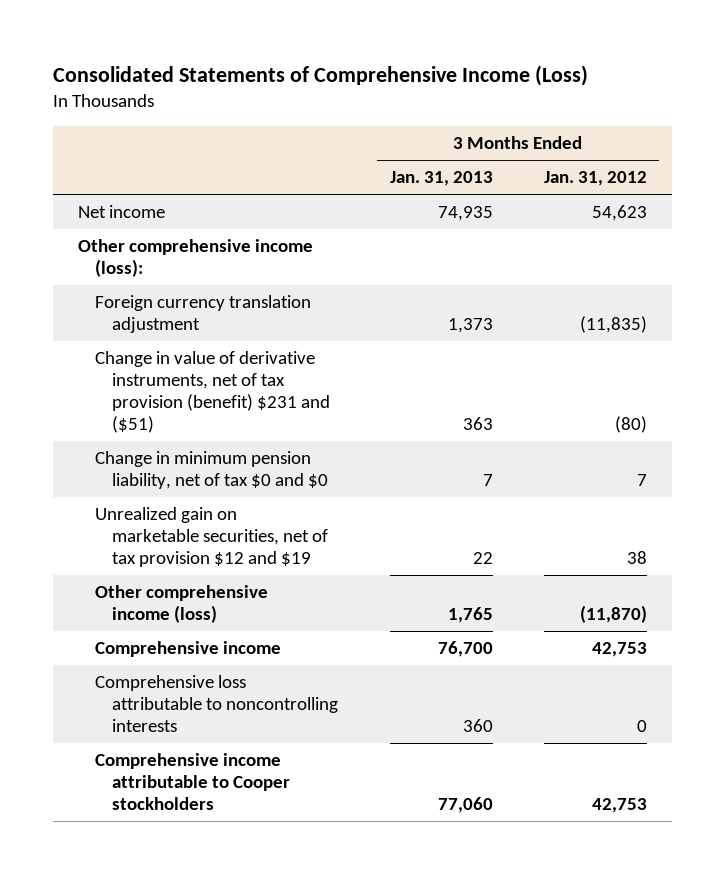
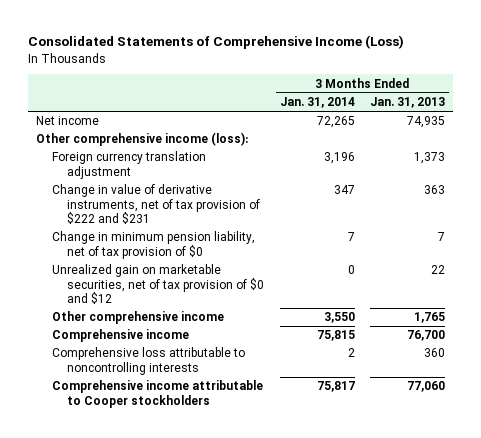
- | 3 Months Ended Jan. 31, 2013 | 3 Months Ended Jan. 31, 2012
+ | 3 Months Ended Jan. 31, 2014 | 3 Months Ended Jan. 31, 2013
- Change in value of derivative instruments, net of tax provision (benefit) $231 and ($51) | 363 | (80)
- Change in minimum pension liability, net of tax $0 and $0 | 7 | 7
- Unrealized gain on marketable securities, net of tax provision $12 and $19 | 22 | 38
- Other comprehensive income (loss) | 1,765 | (11,870)
+ Change in value of derivative instruments, net of tax provision of $222 and $231 | 347 | 363
+ Change in minimum pension liability, net of tax provision of $0 | 7 | 7
+ Unrealized gain on marketable securities, net of tax provision of $0 and $12 | 0 | 22
+ Other comprehensive income | 3,550 | 1,765

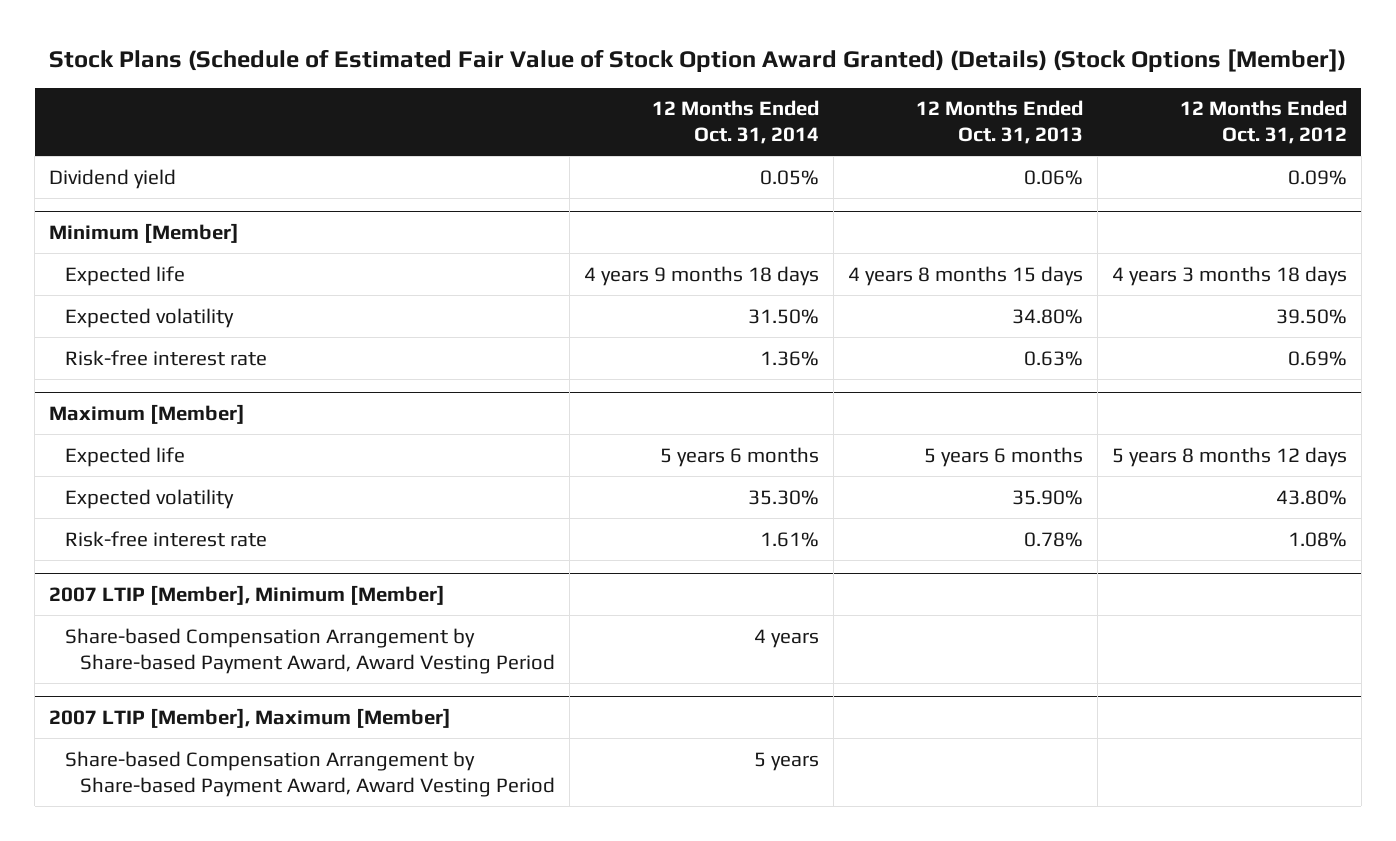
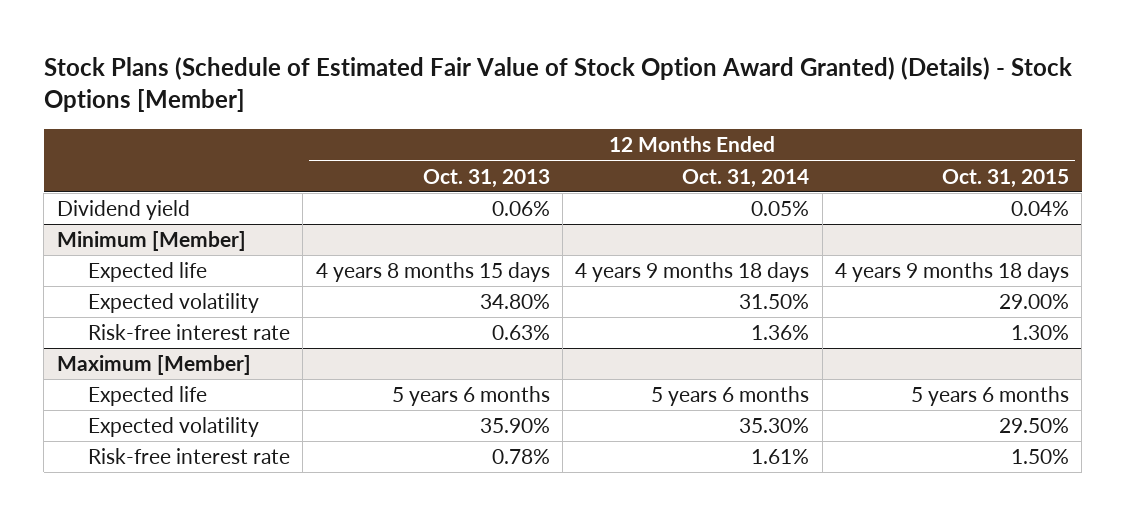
- Stock Plans (Schedule of Estimated Fair Value of Stock Option Award Granted) (Details) (Stock Options [Member])
+ Stock Plans (Schedule of Estimated Fair Value of Stock Option Award Granted) (Details) - Stock Options [Member]
- | 12 Months Ended Oct. 31, 2014 | 12 Months Ended Oct. 31, 2013 | 12 Months Ended Oct. 31, 2012
+ | 12 Months Ended Oct. 31, 2013 | 12 Months Ended Oct. 31, 2014 | 12 Months Ended Oct. 31, 2015
- 2007 LTIP [Member], Minimum [Member]
- Share-based Compensation Arrangement by Share-based Payment Award, Award Vesting Period | 4 years | |
- 2007 LTIP [Member], Maximum [Member]
- Share-based Compensation Arrangement by Share-based Payment Award, Award Vesting Period | 5 years | |

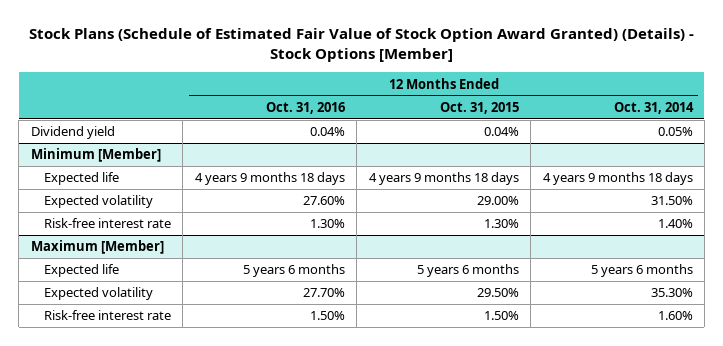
- | 12 Months Ended Oct. 31, 2013 | 12 Months Ended Oct. 31, 2014 | 12 Months Ended Oct. 31, 2015
+ | 12 Months Ended Oct. 31, 2016 | 12 Months Ended Oct. 31, 2015 | 12 Months Ended Oct. 31, 2014
@ Minimum [Member]
- Risk-free interest rate | 0.63% | 1.36% | 1.30%
+ Risk-free interest rate | 1.30% | 1.30% | 1.40%
@ Maximum [Member]
- Risk-free interest rate | 0.78% | 1.61% | 1.50%
+ Risk-free interest rate | 1.50% | 1.50% | 1.60%

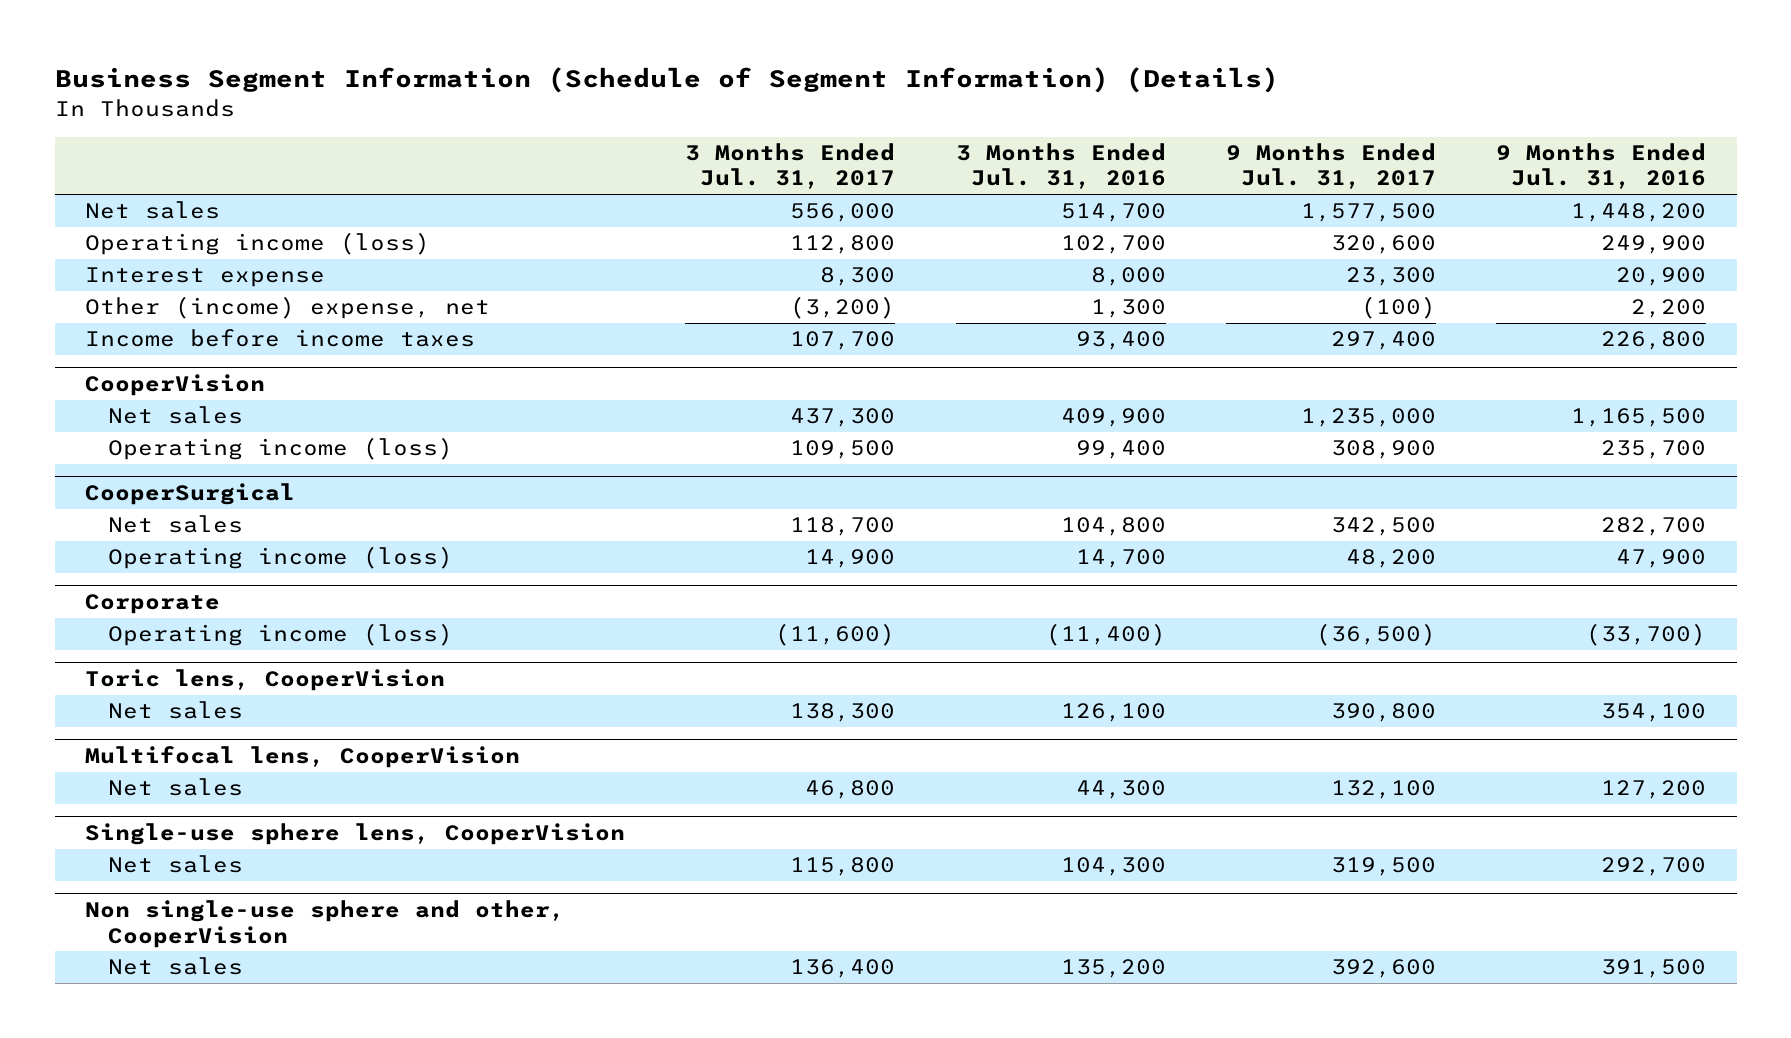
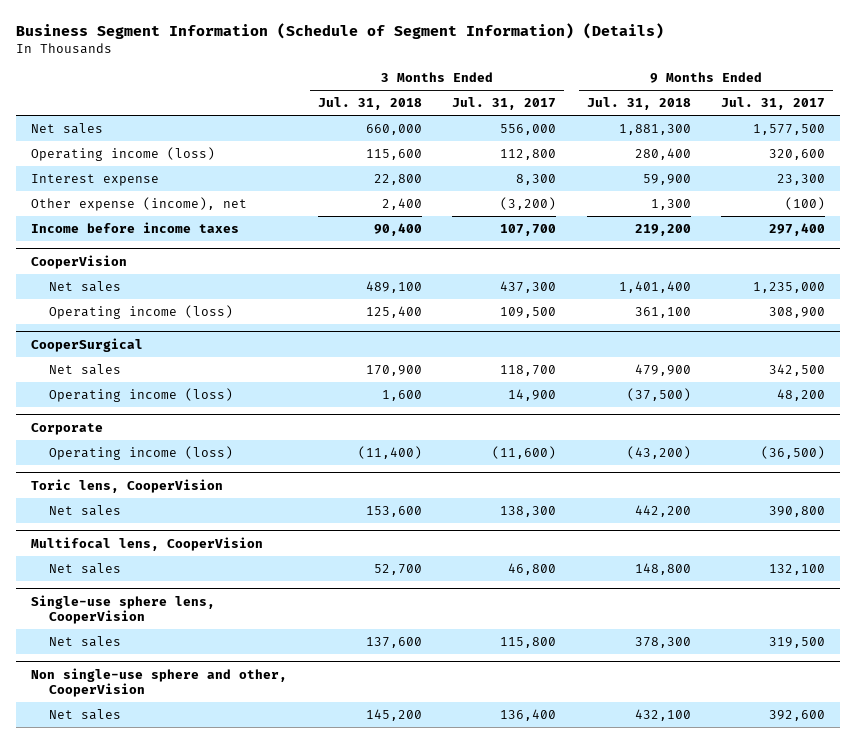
- | 3 Months Ended Jul. 31, 2017 | 3 Months Ended Jul. 31, 2016 | 9 Months Ended Jul. 31, 2017 | 9 Months Ended Jul. 31, 2016
+ | 3 Months Ended Jul. 31, 2018 | 3 Months Ended Jul. 31, 2017 | 9 Months Ended Jul. 31, 2018 | 9 Months Ended Jul. 31, 2017
- Other (income) expense, net | (3,200) | 1,300 | (100) | 2,200
+ Other expense (income), net | 2,400 | (3,200) | 1,300 | (100)

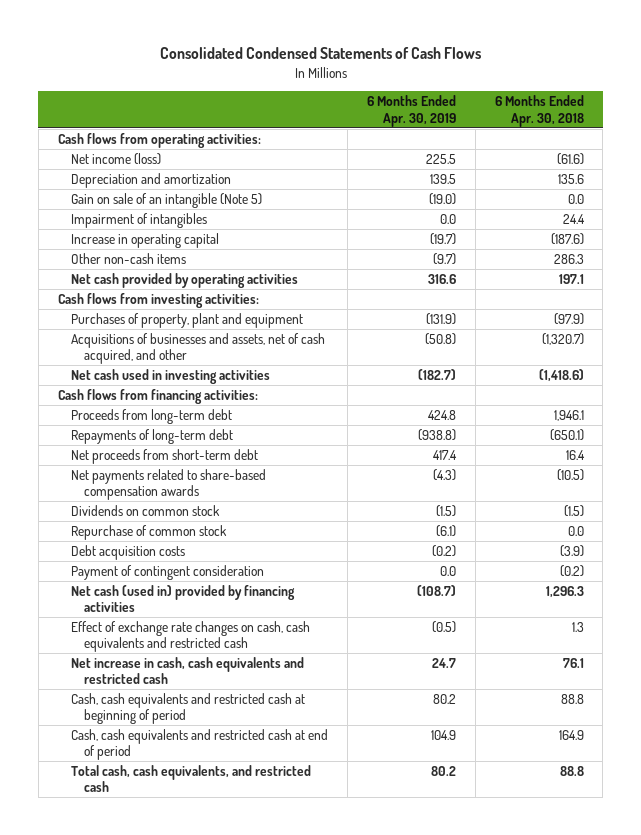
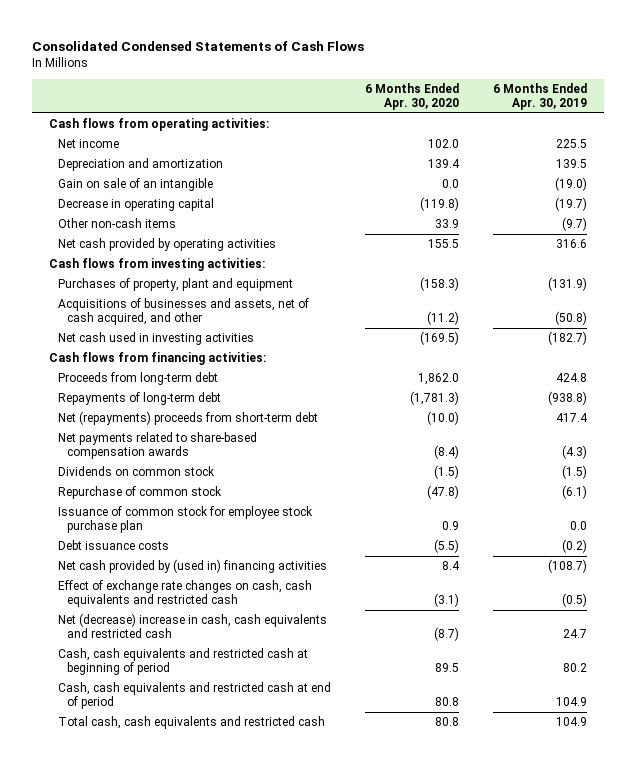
- | 6 Months Ended Apr. 30, 2019 | 6 Months Ended Apr. 30, 2018
+ | 6 Months Ended Apr. 30, 2020 | 6 Months Ended Apr. 30, 2019
- Net income (loss) | 225.5 | (61.6)
+ Net income | 102.0 | 225.5
- Gain on sale of an intangible (Note 5) | (19.0) | 0.0
- Impairment of intangibles | 0.0 | 24.4
- Increase in operating capital | (19.7) | (187.6)
+ Gain on sale of an intangible | 0.0 | (19.0)
+ Decrease in operating capital | (119.8) | (19.7)
- Net proceeds from short-term debt | 417.4 | 16.4
+ Net (repayments) proceeds from short-term debt | (10.0) | 417.4
- Debt acquisition costs | (0.2) | (3.9)
- Payment of contingent consideration | 0.0 | (0.2)
- Net cash (used in) provided by financing activities | (108.7) | 1,296.3
+ Issuance of common stock for employee stock purchase plan | 0.9 | 0.0
+ Debt issuance costs | (5.5) | (0.2)
+ Net cash provided by (used in) financing activities | 8.4 | (108.7)
- Net increase in cash, cash equivalents and restricted cash | 24.7 | 76.1
+ Net (decrease) increase in cash, cash equivalents and restricted cash | (8.7) | 24.7
- Total cash, cash equivalents, and restricted cash | 80.2 | 88.8
+ Total cash, cash equivalents and restricted cash | 80.8 | 104.9

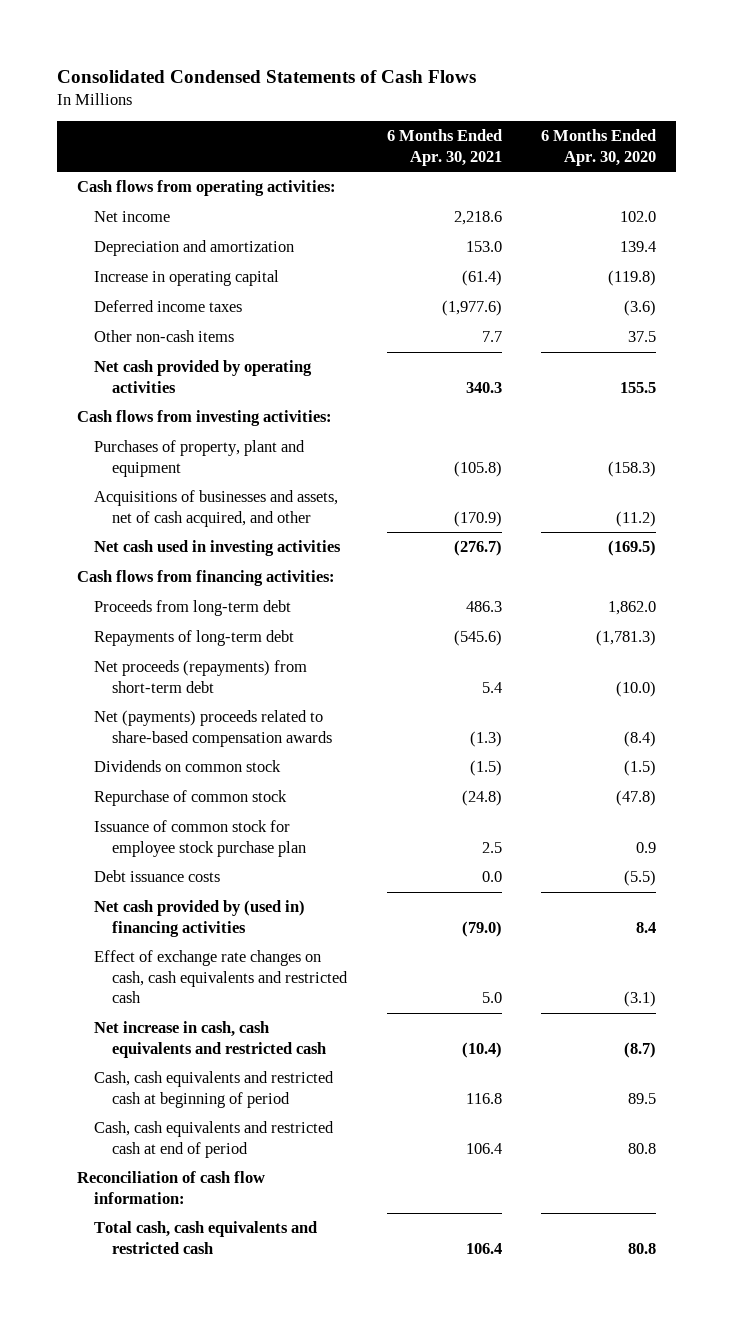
- | 6 Months Ended Apr. 30, 2020 | 6 Months Ended Apr. 30, 2019
+ | 6 Months Ended Apr. 30, 2021 | 6 Months Ended Apr. 30, 2020
- Gain on sale of an intangible | 0.0 | (19.0)
- Decrease in operating capital | (119.8) | (19.7)
- Other non-cash items | 33.9 | (9.7)
+ Increase in operating capital | (61.4) | (119.8)
+ Deferred income taxes | (1,977.6) | (3.6)
+ Other non-cash items | 7.7 | 37.5
- Net (repayments) proceeds from short-term debt | (10.0) | 417.4
- Net payments related to share-based compensation awards | (8.4) | (4.3)
+ Net proceeds (repayments) from short-term debt | 5.4 | (10.0)
+ Net (payments) proceeds related to share-based compensation awards | (1.3) | (8.4)
- Net (decrease) increase in cash, cash equivalents and restricted cash | (8.7) | 24.7
+ Net increase in cash, cash equivalents and restricted cash | (10.4) | (8.7)
+ Reconciliation of cash flow information:

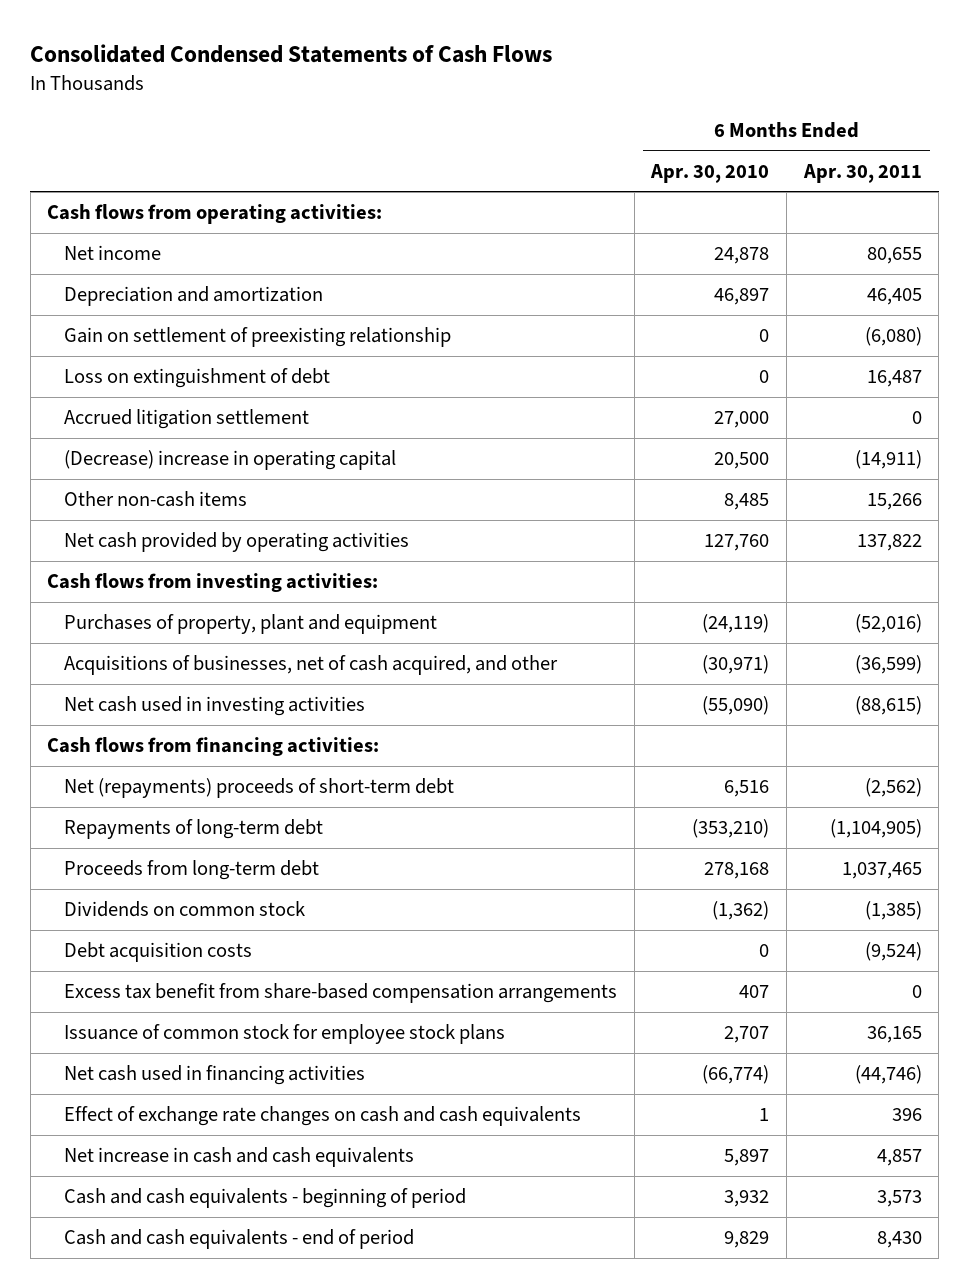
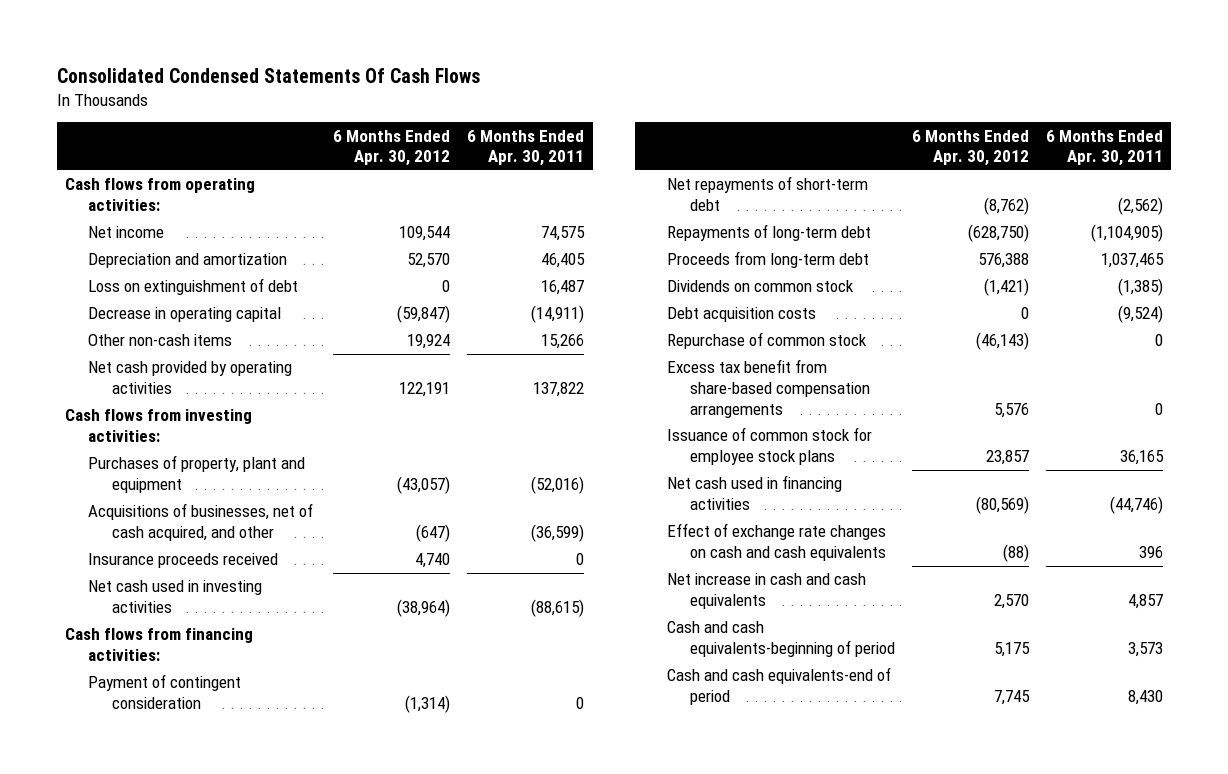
- Consolidated Condensed Statements of Cash Flows
+ Consolidated Condensed Statements Of Cash Flows
- | 6 Months Ended Apr. 30, 2010 | 6 Months Ended Apr. 30, 2011
+ | 6 Months Ended Apr. 30, 2012 | 6 Months Ended Apr. 30, 2011
- Net income | 24,878 | 80,655
+ Net income | 109,544 | 74,575
- Gain on settlement of preexisting relationship | 0 | (6,080)
- Accrued litigation settlement | 27,000 | 0
- (Decrease) increase in operating capital | 20,500 | (14,911)
+ Decrease in operating capital | (59,847) | (14,911)
+ Insurance proceeds received | 4,740 | 0
- Net (repayments) proceeds of short-term debt | 6,516 | (2,562)
+ Payment of contingent consideration | (1,314) | 0
+ Net repayments of short-term debt | (8,762) | (2,562)
+ Repurchase of common stock | (46,143) | 0
- Cash and cash equivalents - beginning of period | 3,932 | 3,573
- Cash and cash equivalents - end of period | 9,829 | 8,430
+ Cash and cash equivalents-beginning of period | 5,175 | 3,573
+ Cash and cash equivalents-end of period | 7,745 | 8,430

